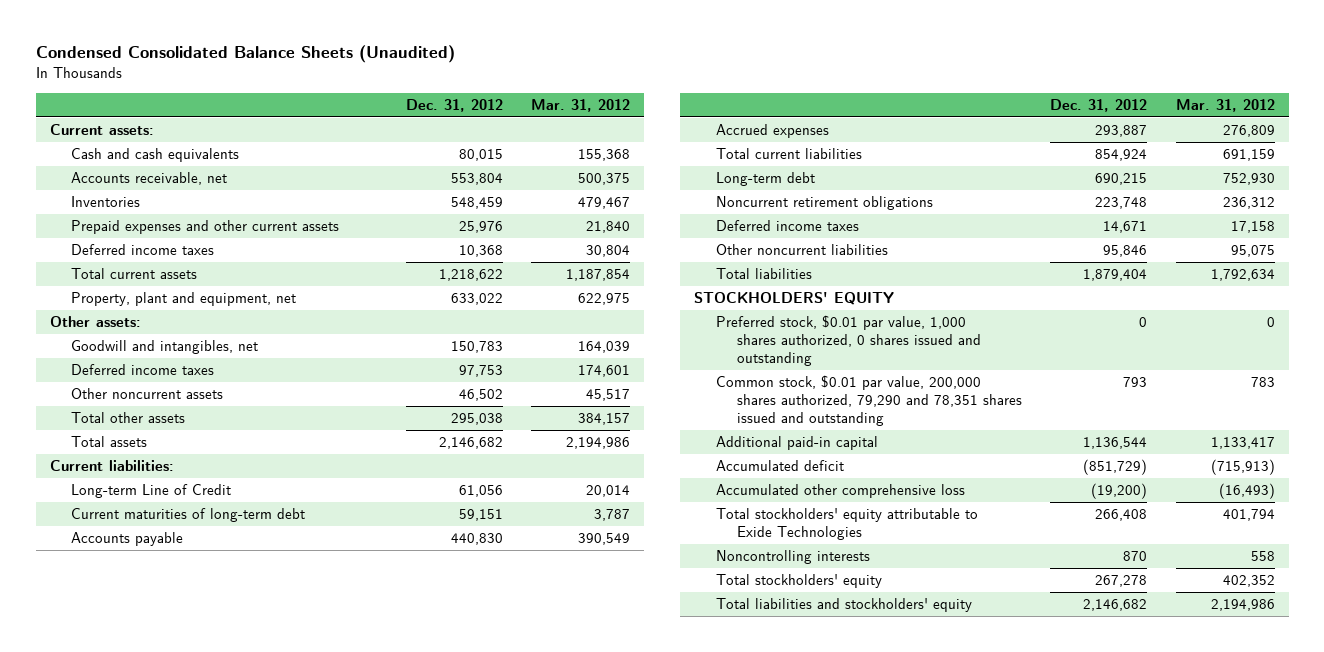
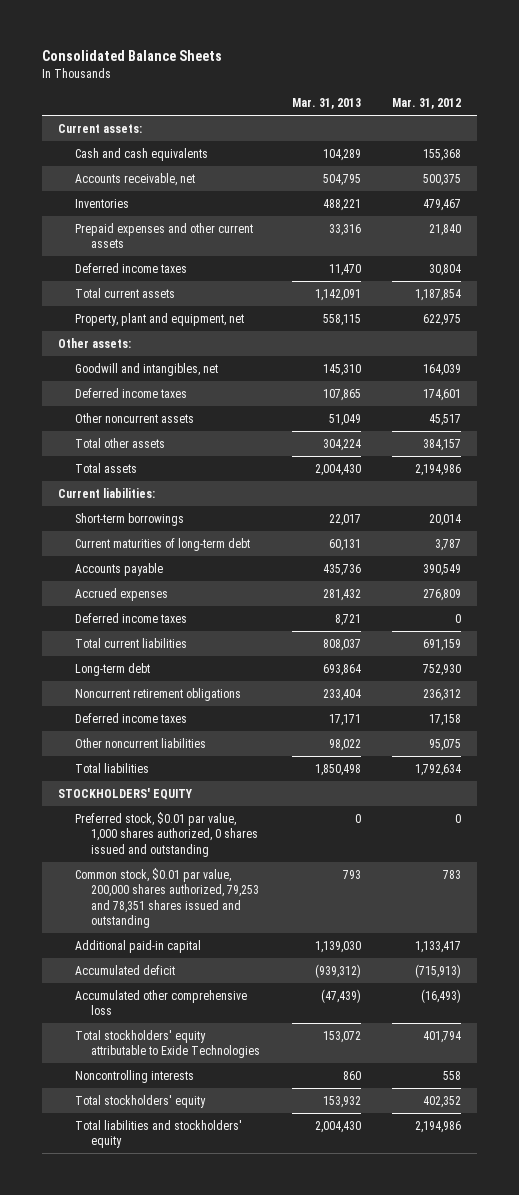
- Condensed Consolidated Balance Sheets (Unaudited)
+ Consolidated Balance Sheets
- | Dec. 31, 2012 | Mar. 31, 2012
+ | Mar. 31, 2013 | Mar. 31, 2012
- Long-term Line of Credit | 61,056 | 20,014
+ Short-term borrowings | 22,017 | 20,014
+ Deferred income taxes | 8,721 | 0
- Common stock, $0.01 par value, 200,000 shares authorized, 79,290 and 78,351 shares issued and outstanding | 793 | 783
+ Common stock, $0.01 par value, 200,000 shares authorized, 79,253 and 78,351 shares issued and outstanding | 793 | 783

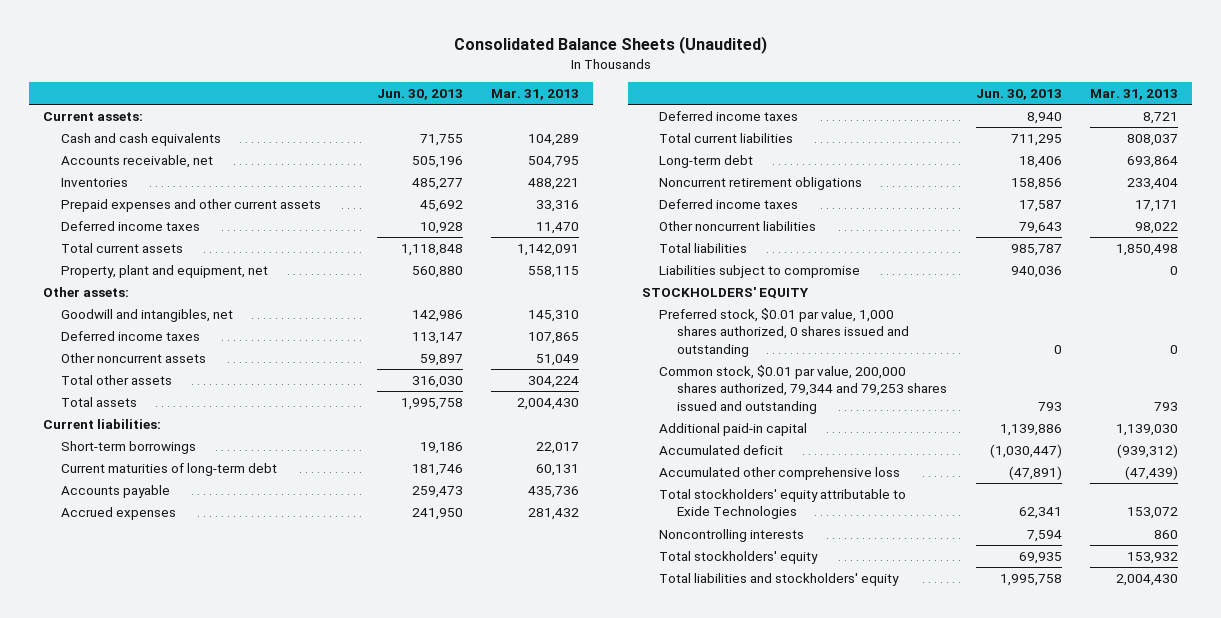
- Consolidated Balance Sheets
+ Consolidated Balance Sheets (Unaudited)
- | Mar. 31, 2013 | Mar. 31, 2012
+ | Jun. 30, 2013 | Mar. 31, 2013
+ Liabilities subject to compromise | 940,036 | 0
- Common stock, $0.01 par value, 200,000 shares authorized, 79,253 and 78,351 shares issued and outstanding | 793 | 783
+ Common stock, $0.01 par value, 200,000 shares authorized, 79,344 and 79,253 shares issued and outstanding | 793 | 793

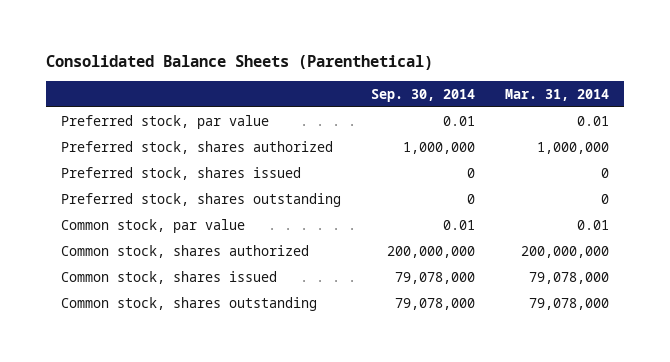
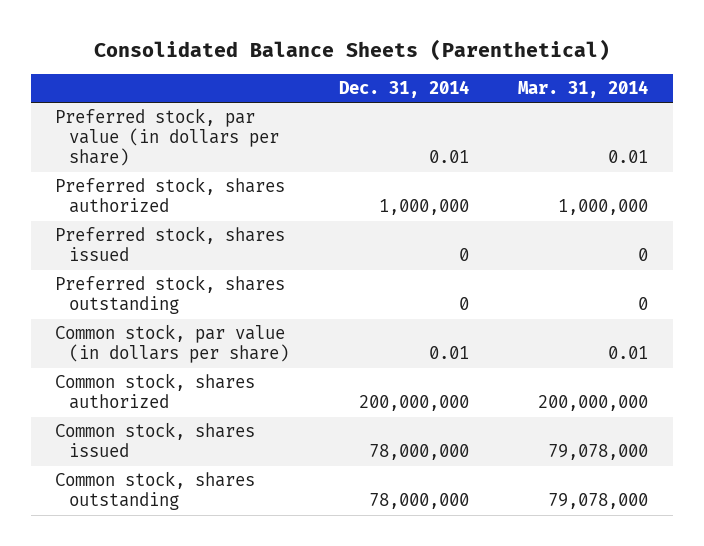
- | Sep. 30, 2014 | Mar. 31, 2014
+ | Dec. 31, 2014 | Mar. 31, 2014
- Preferred stock, par value | 0.01 | 0.01
+ Preferred stock, par value (in dollars per share) | 0.01 | 0.01
- Common stock, par value | 0.01 | 0.01
+ Common stock, par value (in dollars per share) | 0.01 | 0.01

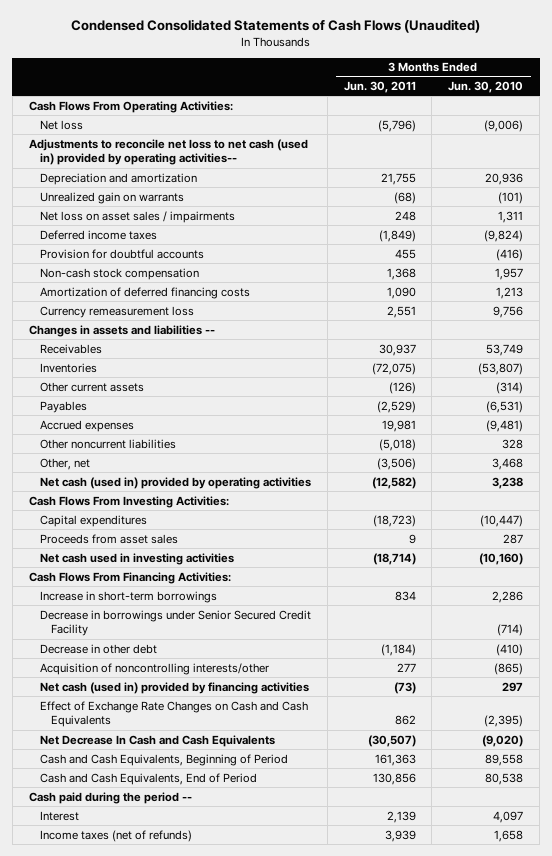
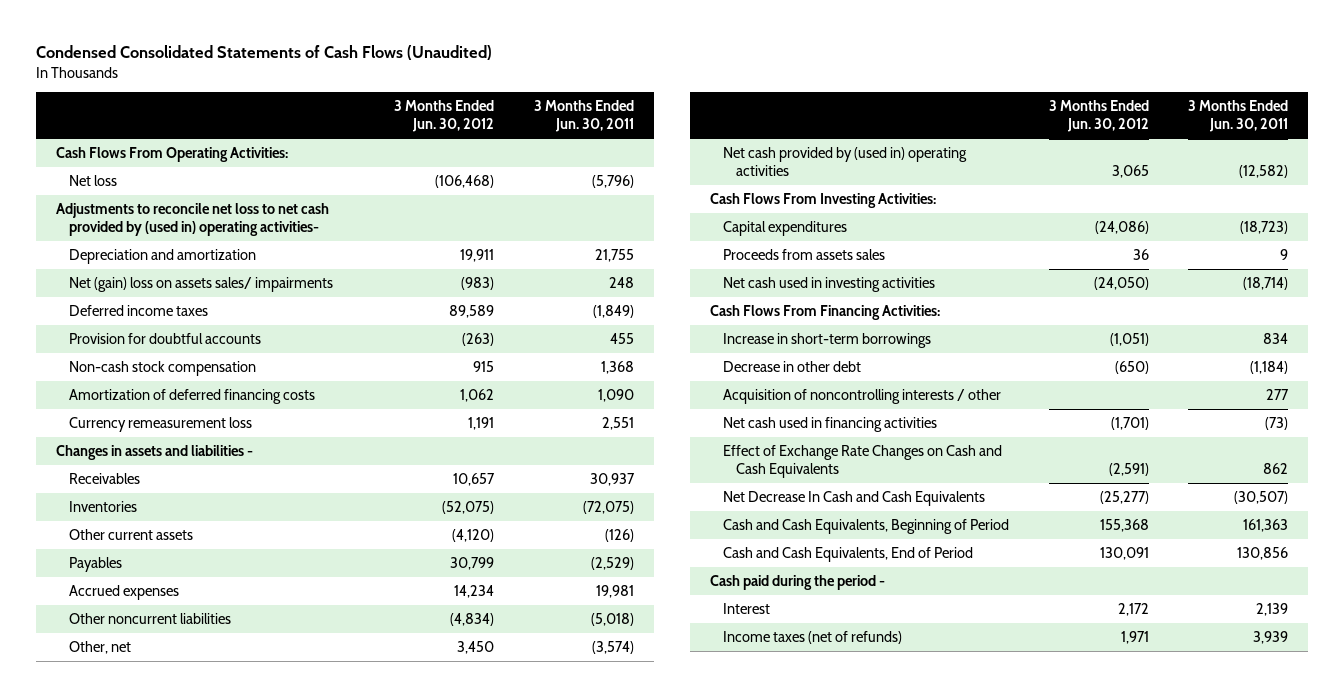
- | 3 Months Ended Jun. 30, 2011 | 3 Months Ended Jun. 30, 2010
+ | 3 Months Ended Jun. 30, 2012 | 3 Months Ended Jun. 30, 2011
- Adjustments to reconcile net loss to net cash (used in) provided by operating activities--
+ Adjustments to reconcile net loss to net cash provided by (used in) operating activities-
- Unrealized gain on warrants | (68) | (101)
- Net loss on asset sales / impairments | 248 | 1,311
+ Net (gain) loss on assets sales/ impairments | (983) | 248
- Changes in assets and liabilities --
+ Changes in assets and liabilities -
- Other, net | (3,506) | 3,468
- Net cash (used in) provided by operating activities | (12,582) | 3,238
+ Other, net | 3,450 | (3,574)
+ Net cash provided by (used in) operating activities | 3,065 | (12,582)
- Proceeds from asset sales | 9 | 287
+ Proceeds from assets sales | 36 | 9
- Decrease in borrowings under Senior Secured Credit Facility | | (714)
- Acquisition of noncontrolling interests/other | 277 | (865)
- Net cash (used in) provided by financing activities | (73) | 297
+ Acquisition of noncontrolling interests / other | | 277
+ Net cash used in financing activities | (1,701) | (73)
- Cash paid during the period --
+ Cash paid during the period -

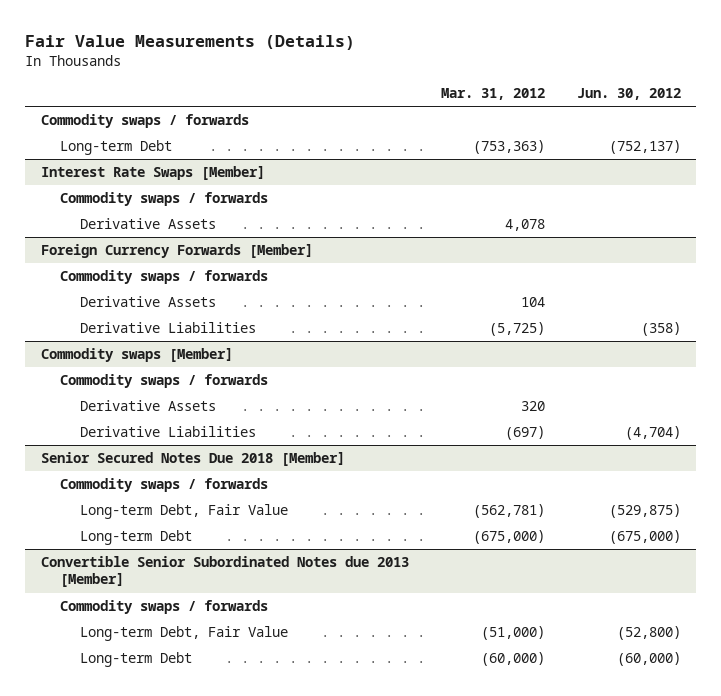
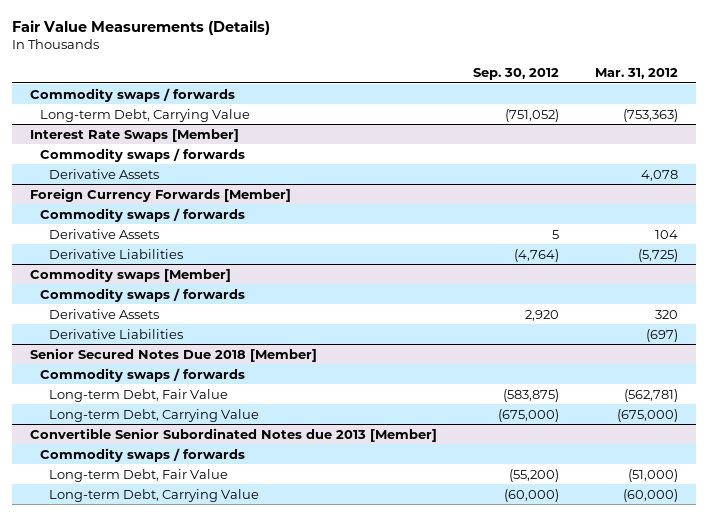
- | Mar. 31, 2012 | Jun. 30, 2012
+ | Sep. 30, 2012 | Mar. 31, 2012
- Long-term Debt | (753,363) | (752,137)
+ Long-term Debt, Carrying Value | (751,052) | (753,363)
@ Senior Secured Notes Due 2018 [Member]
- Long-term Debt | (675,000) | (675,000)
+ Long-term Debt, Carrying Value | (675,000) | (675,000)
@ Convertible Senior Subordinated Notes due 2013 [Member]
- Long-term Debt | (60,000) | (60,000)
+ Long-term Debt, Carrying Value | (60,000) | (60,000)

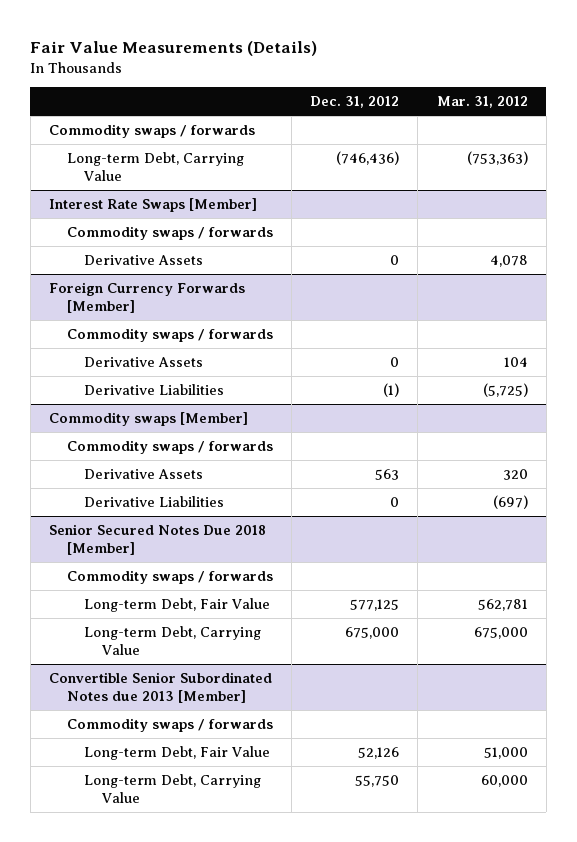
- | Sep. 30, 2012 | Mar. 31, 2012
+ | Dec. 31, 2012 | Mar. 31, 2012
@ Senior Secured Notes Due 2018 [Member]
- Long-term Debt, Fair Value | (583,875) | (562,781)
- Long-term Debt, Carrying Value | (675,000) | (675,000)
+ Long-term Debt, Fair Value | 577,125 | 562,781
+ Long-term Debt, Carrying Value | 675,000 | 675,000
@ Convertible Senior Subordinated Notes due 2013 [Member]
- Long-term Debt, Fair Value | (55,200) | (51,000)
- Long-term Debt, Carrying Value | (60,000) | (60,000)
+ Long-term Debt, Fair Value | 52,126 | 51,000
+ Long-term Debt, Carrying Value | 55,750 | 60,000

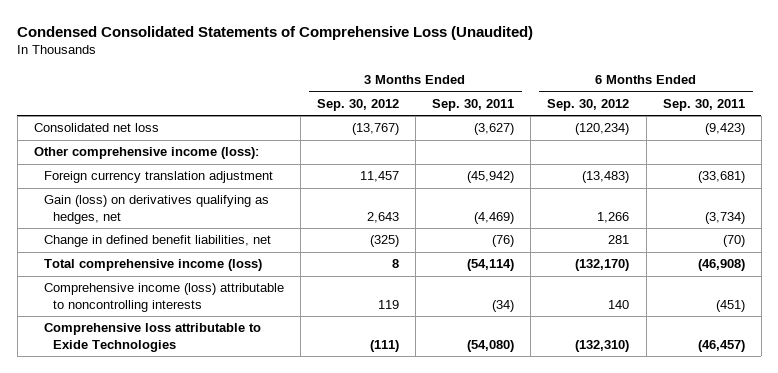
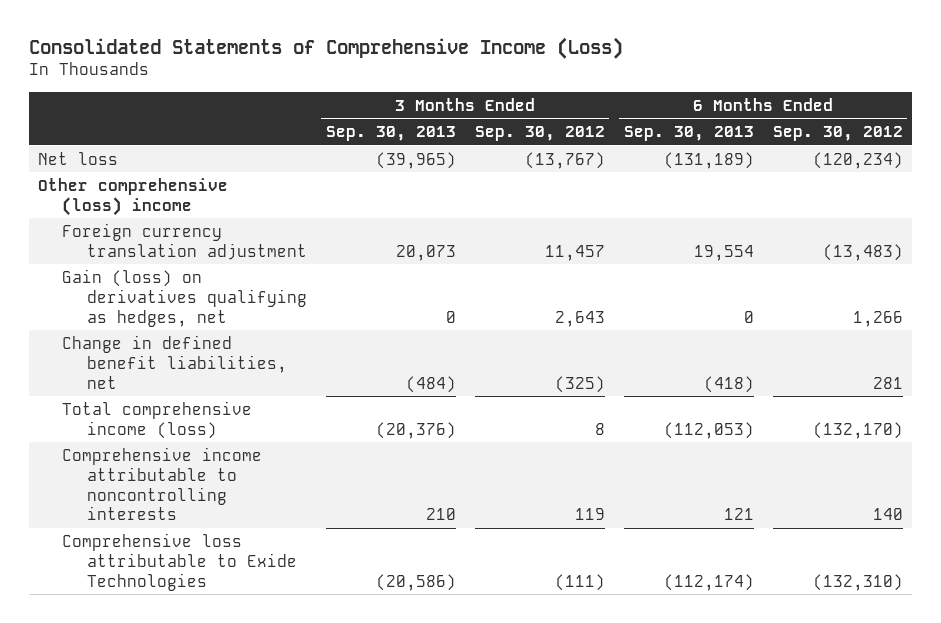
- Condensed Consolidated Statements of Comprehensive Loss (Unaudited)
+ Consolidated Statements of Comprehensive Income (Loss)
- | 3 Months Ended Sep. 30, 2012 | 3 Months Ended Sep. 30, 2011 | 6 Months Ended Sep. 30, 2012 | 6 Months Ended Sep. 30, 2011
+ | 3 Months Ended Sep. 30, 2013 | 3 Months Ended Sep. 30, 2012 | 6 Months Ended Sep. 30, 2013 | 6 Months Ended Sep. 30, 2012
- Consolidated net loss | (13,767) | (3,627) | (120,234) | (9,423)
- Other comprehensive income (loss):
+ Net loss | (39,965) | (13,767) | (131,189) | (120,234)
+ Other comprehensive (loss) income
- Comprehensive income (loss) attributable to noncontrolling interests | 119 | (34) | 140 | (451)
+ Comprehensive income attributable to noncontrolling interests | 210 | 119 | 121 | 140

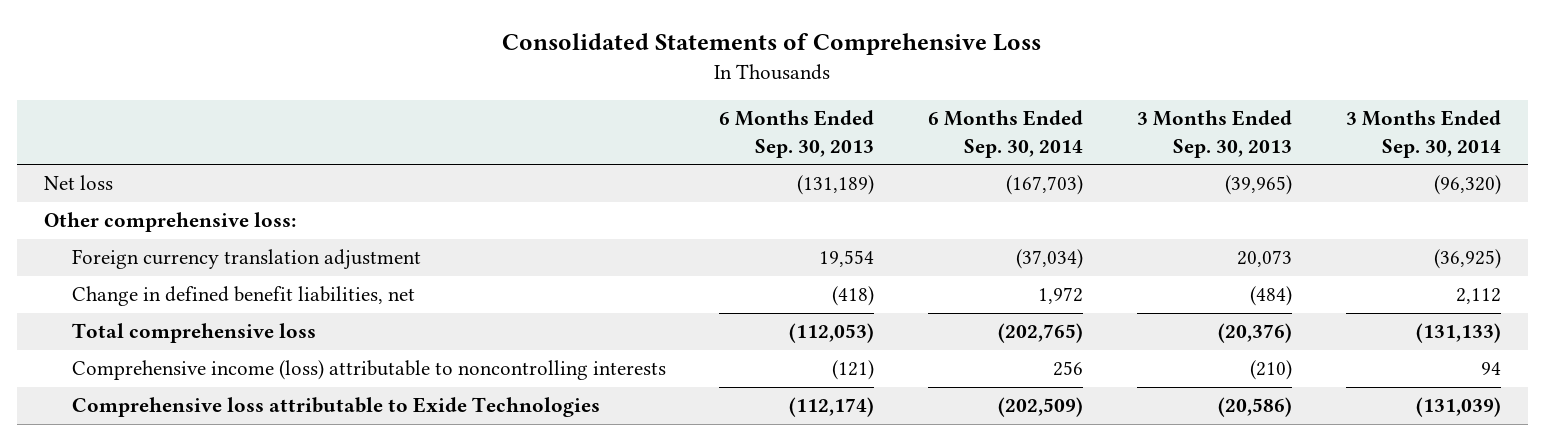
- Consolidated Statements of Comprehensive Income (Loss)
+ Consolidated Statements of Comprehensive Loss
- | 3 Months Ended Sep. 30, 2013 | 3 Months Ended Sep. 30, 2012 | 6 Months Ended Sep. 30, 2013 | 6 Months Ended Sep. 30, 2012
+ | 6 Months Ended Sep. 30, 2013 | 6 Months Ended Sep. 30, 2014 | 3 Months Ended Sep. 30, 2013 | 3 Months Ended Sep. 30, 2014
- Other comprehensive (loss) income
+ Other comprehensive loss:
- Gain (loss) on derivatives qualifying as hedges, net | 0 | 2,643 | 0 | 1,266
- Total comprehensive income (loss) | (20,376) | 8 | (112,053) | (132,170)
- Comprehensive income attributable to noncontrolling interests | 210 | 119 | 121 | 140
+ Total comprehensive loss | (112,053) | (202,765) | (20,376) | (131,133)
+ Comprehensive income (loss) attributable to noncontrolling interests | (121) | 256 | (210) | 94

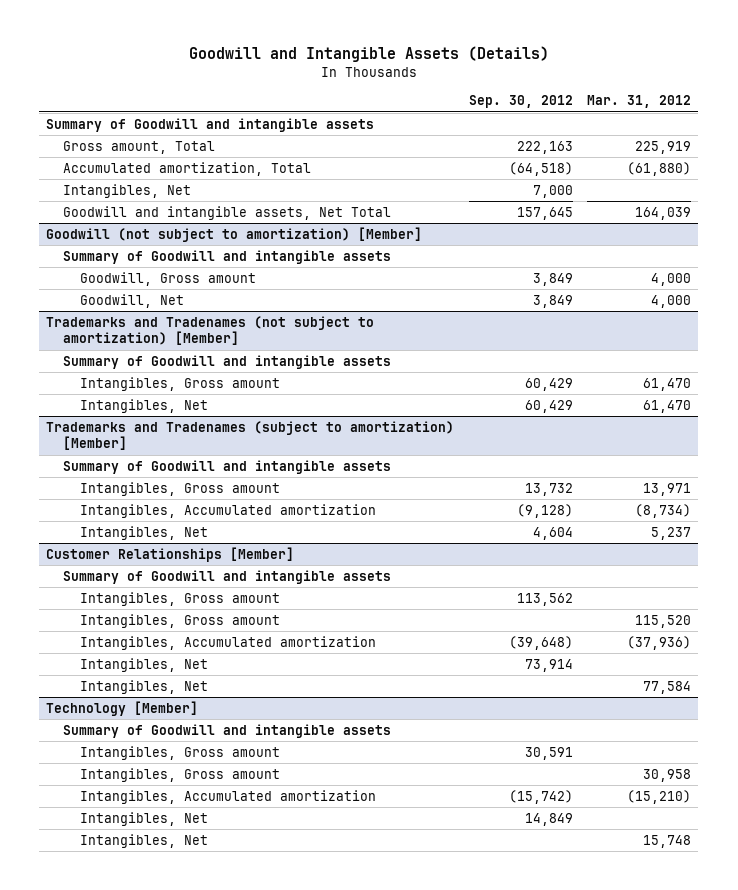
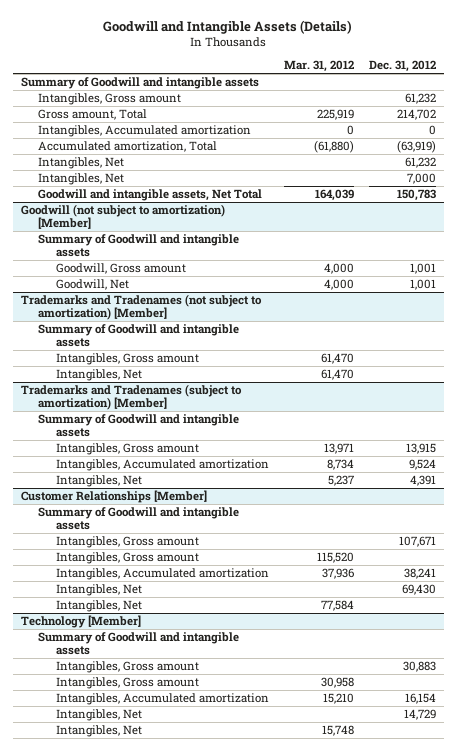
- | Sep. 30, 2012 | Mar. 31, 2012
+ | Mar. 31, 2012 | Dec. 31, 2012
+ Intangibles, Gross amount | | 61,232
+ Intangibles, Accumulated amortization | 0 | 0
+ Intangibles, Net | | 7,000
@ Trademarks and Tradenames (subject to amortization) [Member]
- Intangibles, Accumulated amortization | (9,128) | (8,734)
+ Intangibles, Accumulated amortization | 8,734 | 9,524
@ Customer Relationships [Member]
- Intangibles, Accumulated amortization | (39,648) | (37,936)
+ Intangibles, Accumulated amortization | 37,936 | 38,241
@ Technology [Member]
- Intangibles, Accumulated amortization | (15,742) | (15,210)
+ Intangibles, Accumulated amortization | 15,210 | 16,154

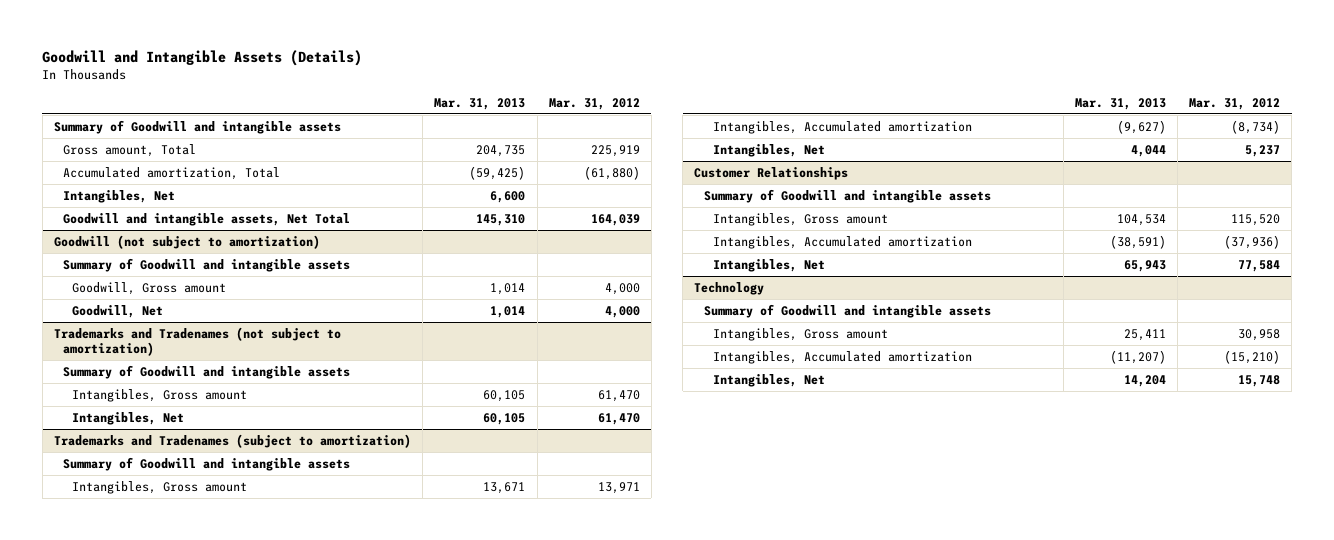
- | Mar. 31, 2012 | Dec. 31, 2012
+ | Mar. 31, 2013 | Mar. 31, 2012
- Intangibles, Gross amount | | 61,232
- Intangibles, Accumulated amortization | 0 | 0
- Intangibles, Net | | 7,000
- Goodwill (not subject to amortization) [Member]
+ Goodwill (not subject to amortization)
- Trademarks and Tradenames (not subject to amortization) [Member]
+ Trademarks and Tradenames (not subject to amortization)
- Trademarks and Tradenames (subject to amortization) [Member]
+ Trademarks and Tradenames (subject to amortization)
- Intangibles, Accumulated amortization | 8,734 | 9,524
+ Intangibles, Accumulated amortization | (9,627) | (8,734)
- Customer Relationships [Member]
+ Customer Relationships
- Intangibles, Gross amount | | 107,671
- Intangibles, Accumulated amortization | 37,936 | 38,241
- Intangibles, Net | | 69,430
+ Intangibles, Accumulated amortization | (38,591) | (37,936)
- Technology [Member]
+ Technology
- Intangibles, Gross amount | | 30,883
- Intangibles, Accumulated amortization | 15,210 | 16,154
- Intangibles, Net | | 14,729
+ Intangibles, Accumulated amortization | (11,207) | (15,210)

